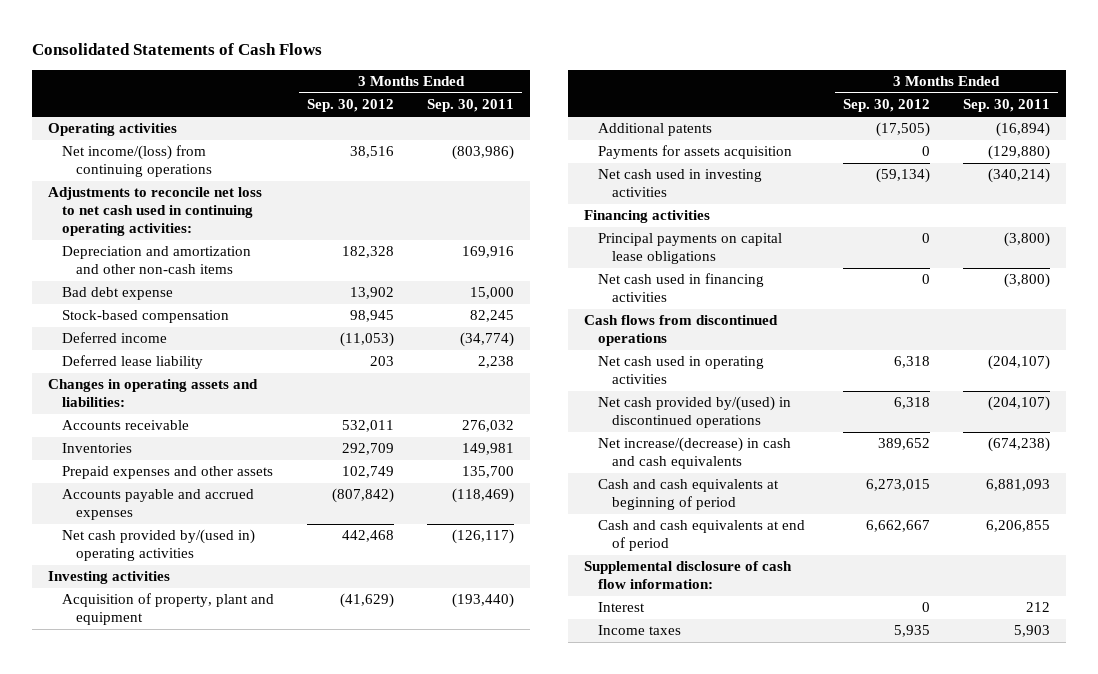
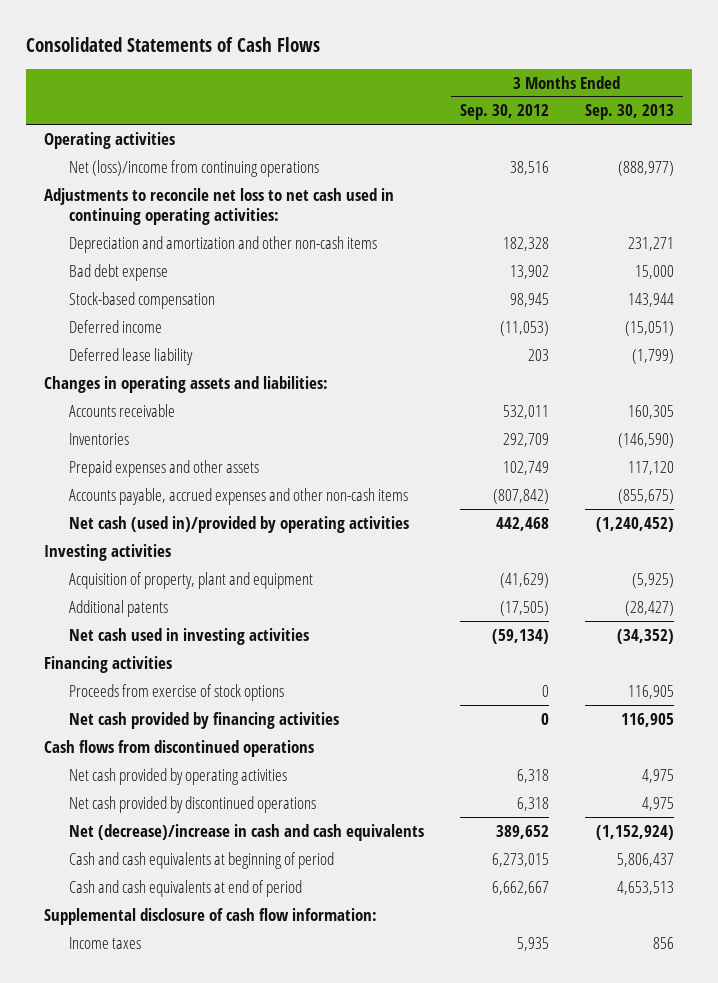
- | 3 Months Ended Sep. 30, 2012 | 3 Months Ended Sep. 30, 2011
+ | 3 Months Ended Sep. 30, 2012 | 3 Months Ended Sep. 30, 2013
- Net income/(loss) from continuing operations | 38,516 | (803,986)
+ Net (loss)/income from continuing operations | 38,516 | (888,977)
- Accounts payable and accrued expenses | (807,842) | (118,469)
- Net cash provided by/(used in) operating activities | 442,468 | (126,117)
+ Accounts payable, accrued expenses and other non-cash items | (807,842) | (855,675)
+ Net cash (used in)/provided by operating activities | 442,468 | (1,240,452)
- Payments for assets acquisition | 0 | (129,880)
- Principal payments on capital lease obligations | 0 | (3,800)
- Net cash used in financing activities | 0 | (3,800)
+ Proceeds from exercise of stock options | 0 | 116,905
+ Net cash provided by financing activities | 0 | 116,905
- Net cash used in operating activities | 6,318 | (204,107)
- Net cash provided by/(used) in discontinued operations | 6,318 | (204,107)
- Net increase/(decrease) in cash and cash equivalents | 389,652 | (674,238)
+ Net cash provided by operating activities | 6,318 | 4,975
+ Net cash provided by discontinued operations | 6,318 | 4,975
+ Net (decrease)/increase in cash and cash equivalents | 389,652 | (1,152,924)
- Interest | 0 | 212

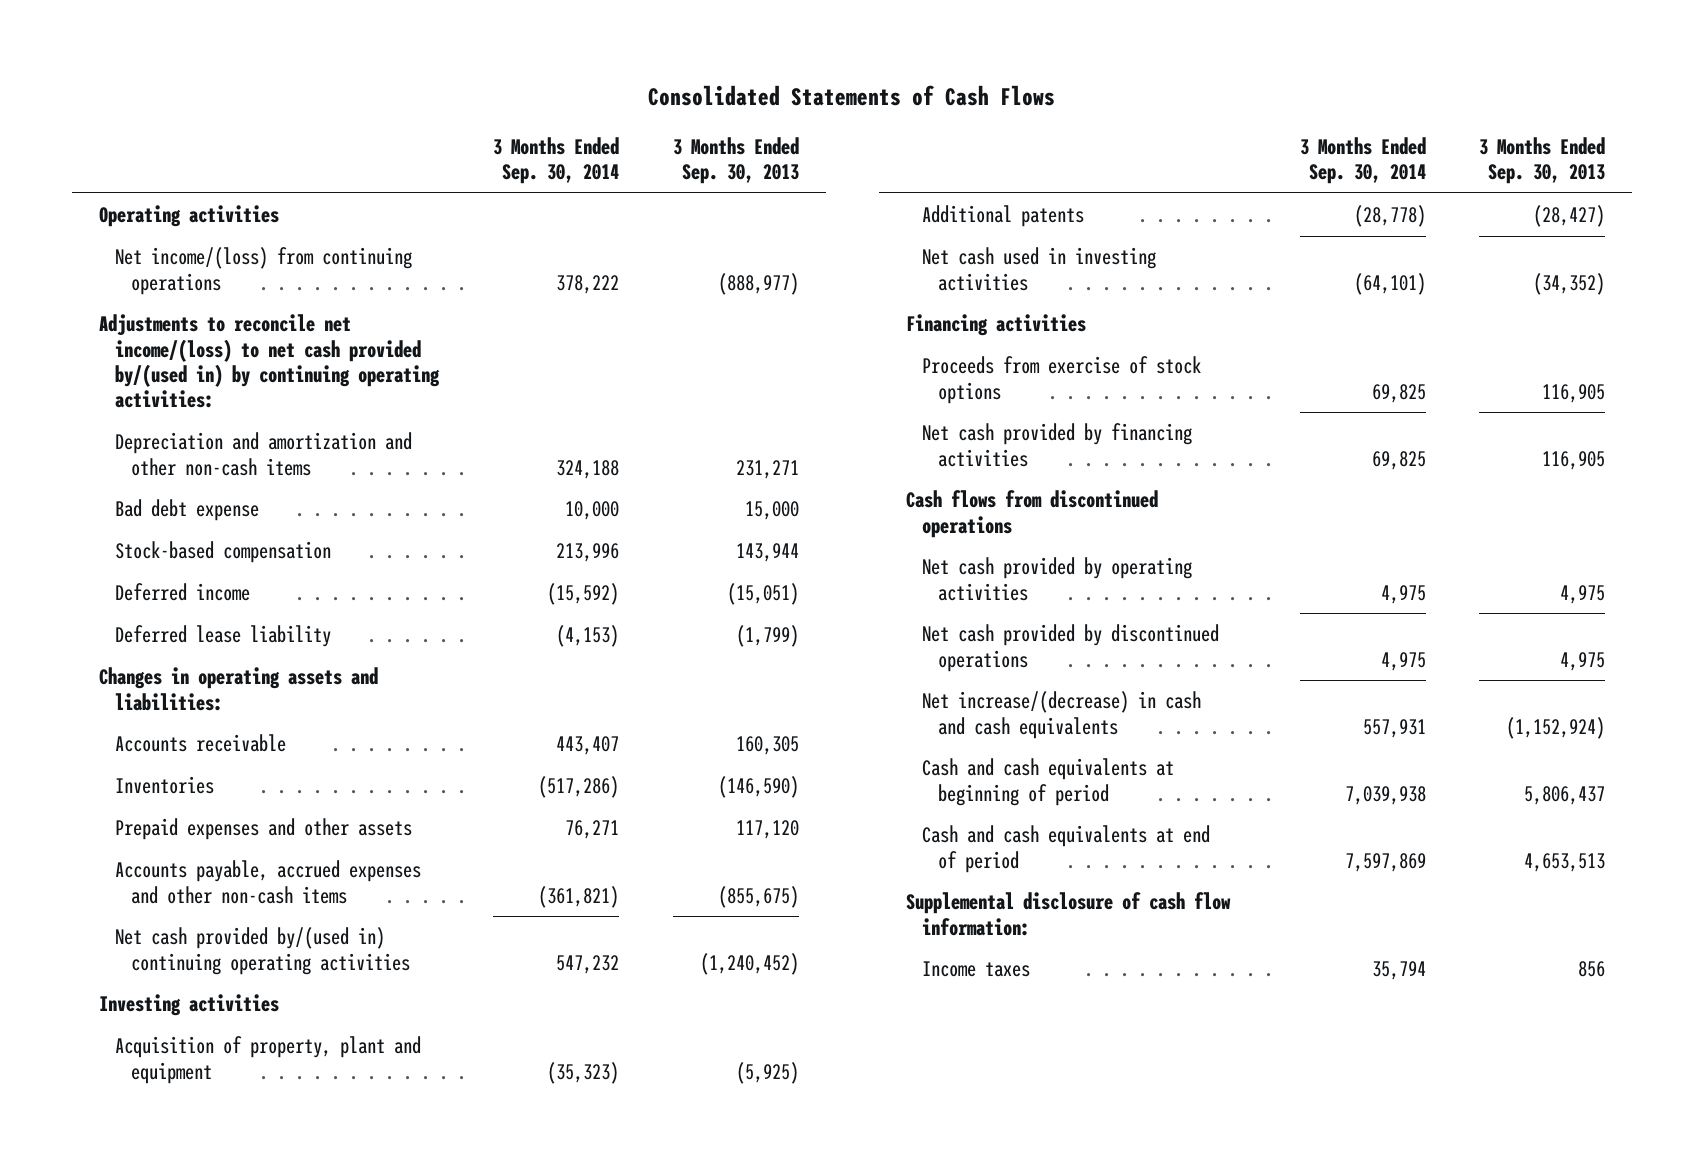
- | 3 Months Ended Sep. 30, 2012 | 3 Months Ended Sep. 30, 2013
+ | 3 Months Ended Sep. 30, 2014 | 3 Months Ended Sep. 30, 2013
- Net (loss)/income from continuing operations | 38,516 | (888,977)
- Adjustments to reconcile net loss to net cash used in continuing operating activities:
+ Net income/(loss) from continuing operations | 378,222 | (888,977)
+ Adjustments to reconcile net income/(loss) to net cash provided by/(used in) by continuing operating activities:
- Net cash (used in)/provided by operating activities | 442,468 | (1,240,452)
+ Net cash provided by/(used in) continuing operating activities | 547,232 | (1,240,452)
- Net (decrease)/increase in cash and cash equivalents | 389,652 | (1,152,924)
+ Net increase/(decrease) in cash and cash equivalents | 557,931 | (1,152,924)

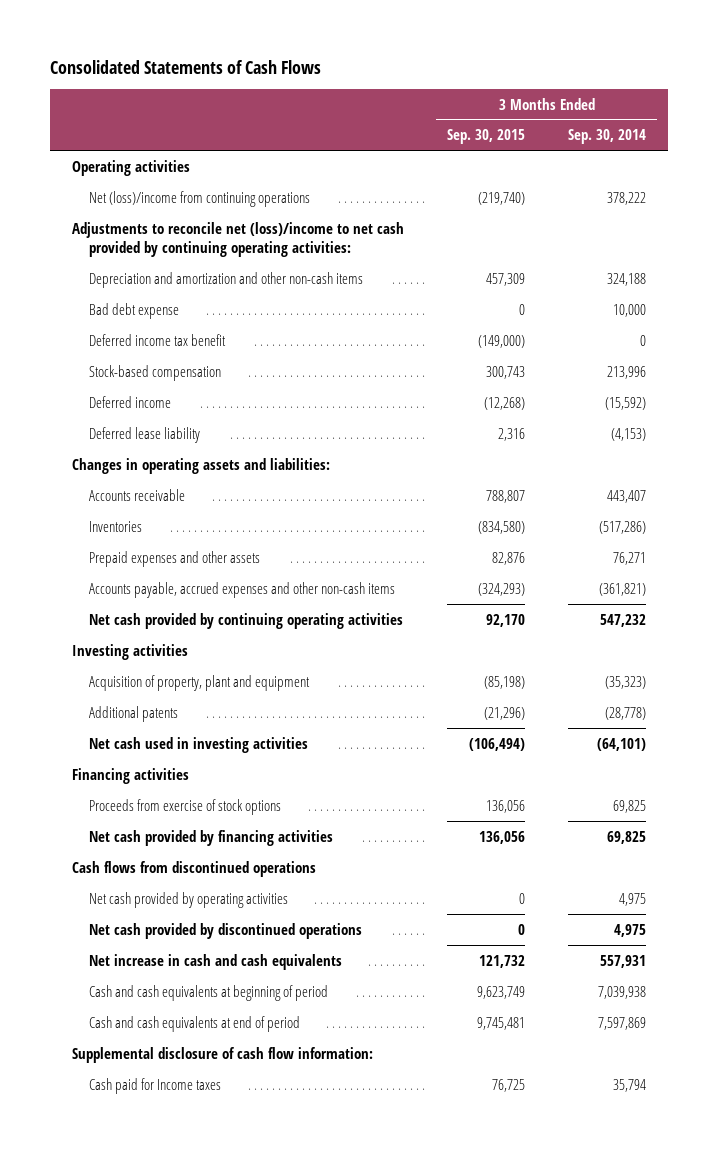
- | 3 Months Ended Sep. 30, 2014 | 3 Months Ended Sep. 30, 2013
+ | 3 Months Ended Sep. 30, 2015 | 3 Months Ended Sep. 30, 2014
- Net income/(loss) from continuing operations | 378,222 | (888,977)
- Adjustments to reconcile net income/(loss) to net cash provided by/(used in) by continuing operating activities:
+ Net (loss)/income from continuing operations | (219,740) | 378,222
+ Adjustments to reconcile net (loss)/income to net cash provided by continuing operating activities:
+ Deferred income tax benefit | (149,000) | 0
- Net cash provided by/(used in) continuing operating activities | 547,232 | (1,240,452)
+ Net cash provided by continuing operating activities | 92,170 | 547,232
- Net increase/(decrease) in cash and cash equivalents | 557,931 | (1,152,924)
+ Net increase in cash and cash equivalents | 121,732 | 557,931
- Income taxes | 35,794 | 856
+ Cash paid for Income taxes | 76,725 | 35,794

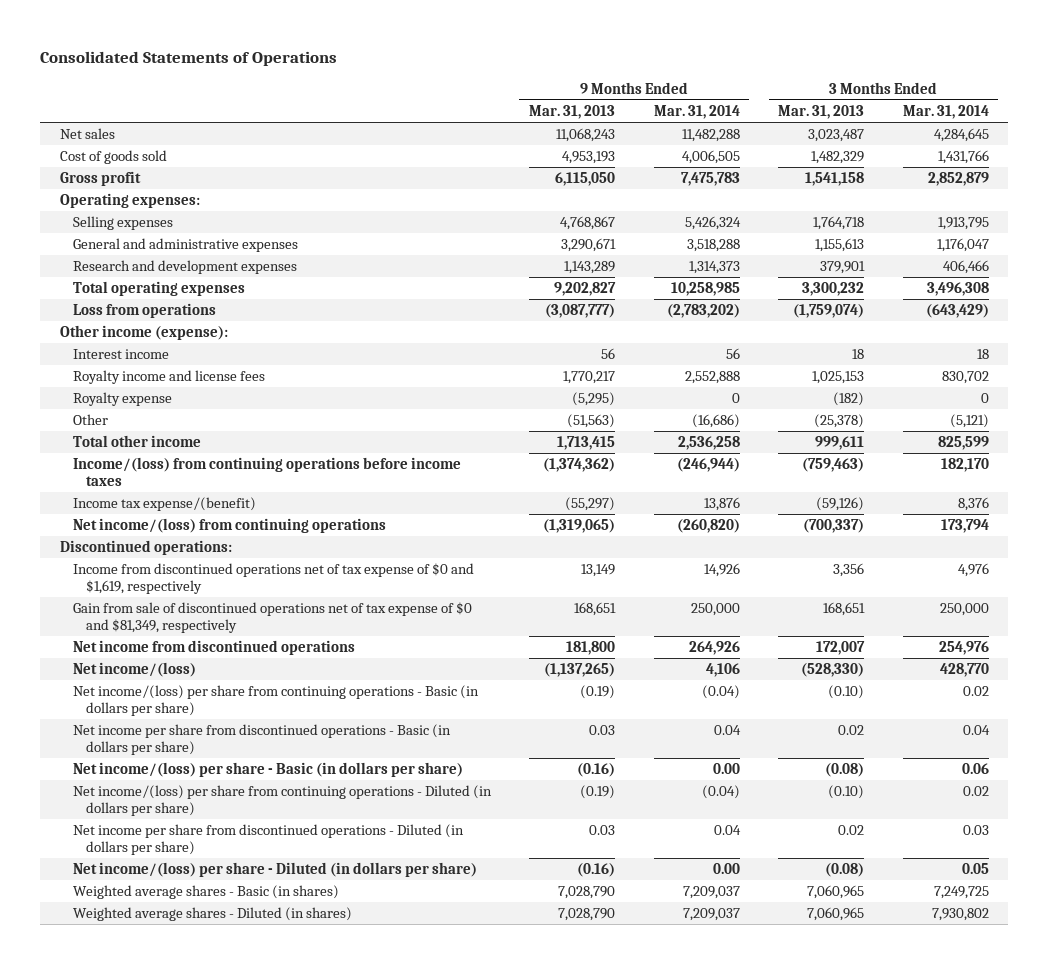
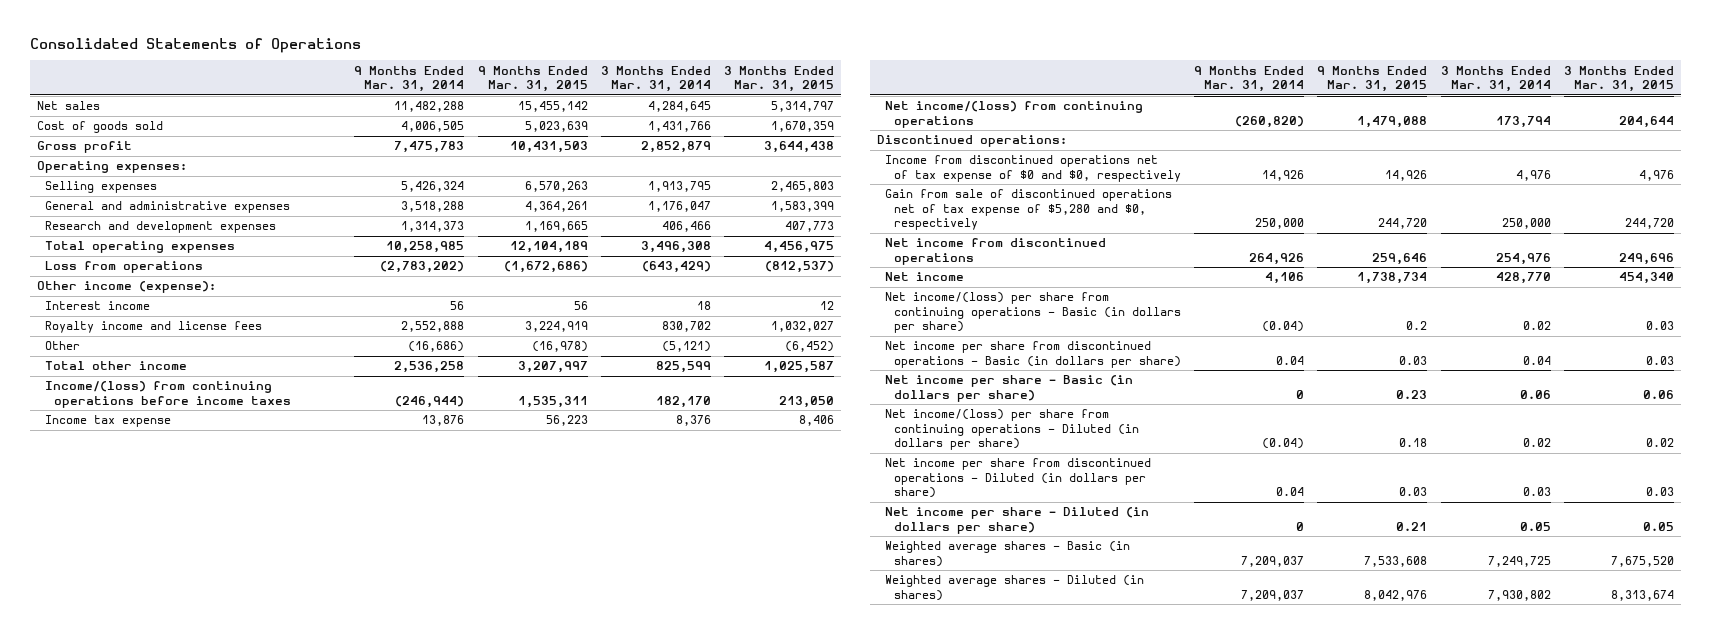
- | 9 Months Ended Mar. 31, 2013 | 9 Months Ended Mar. 31, 2014 | 3 Months Ended Mar. 31, 2013 | 3 Months Ended Mar. 31, 2014
+ | 9 Months Ended Mar. 31, 2014 | 9 Months Ended Mar. 31, 2015 | 3 Months Ended Mar. 31, 2014 | 3 Months Ended Mar. 31, 2015
- Royalty expense | (5,295) | 0 | (182) | 0
- Income tax expense/(benefit) | (55,297) | 13,876 | (59,126) | 8,376
+ Income tax expense | 13,876 | 56,223 | 8,376 | 8,406
- Income from discontinued operations net of tax expense of $0 and $1,619, respectively | 13,149 | 14,926 | 3,356 | 4,976
- Gain from sale of discontinued operations net of tax expense of $0 and $81,349, respectively | 168,651 | 250,000 | 168,651 | 250,000
+ Income from discontinued operations net of tax expense of $0 and $0, respectively | 14,926 | 14,926 | 4,976 | 4,976
+ Gain from sale of discontinued operations net of tax expense of $5,280 and $0, respectively | 250,000 | 244,720 | 250,000 | 244,720
- Net income/(loss) | (1,137,265) | 4,106 | (528,330) | 428,770
+ Net income | 4,106 | 1,738,734 | 428,770 | 454,340
- Net income/(loss) per share - Basic (in dollars per share) | (0.16) | 0.00 | (0.08) | 0.06
+ Net income per share - Basic (in dollars per share) | 0 | 0.23 | 0.06 | 0.06
- Net income/(loss) per share - Diluted (in dollars per share) | (0.16) | 0.00 | (0.08) | 0.05
+ Net income per share - Diluted (in dollars per share) | 0 | 0.21 | 0.05 | 0.05

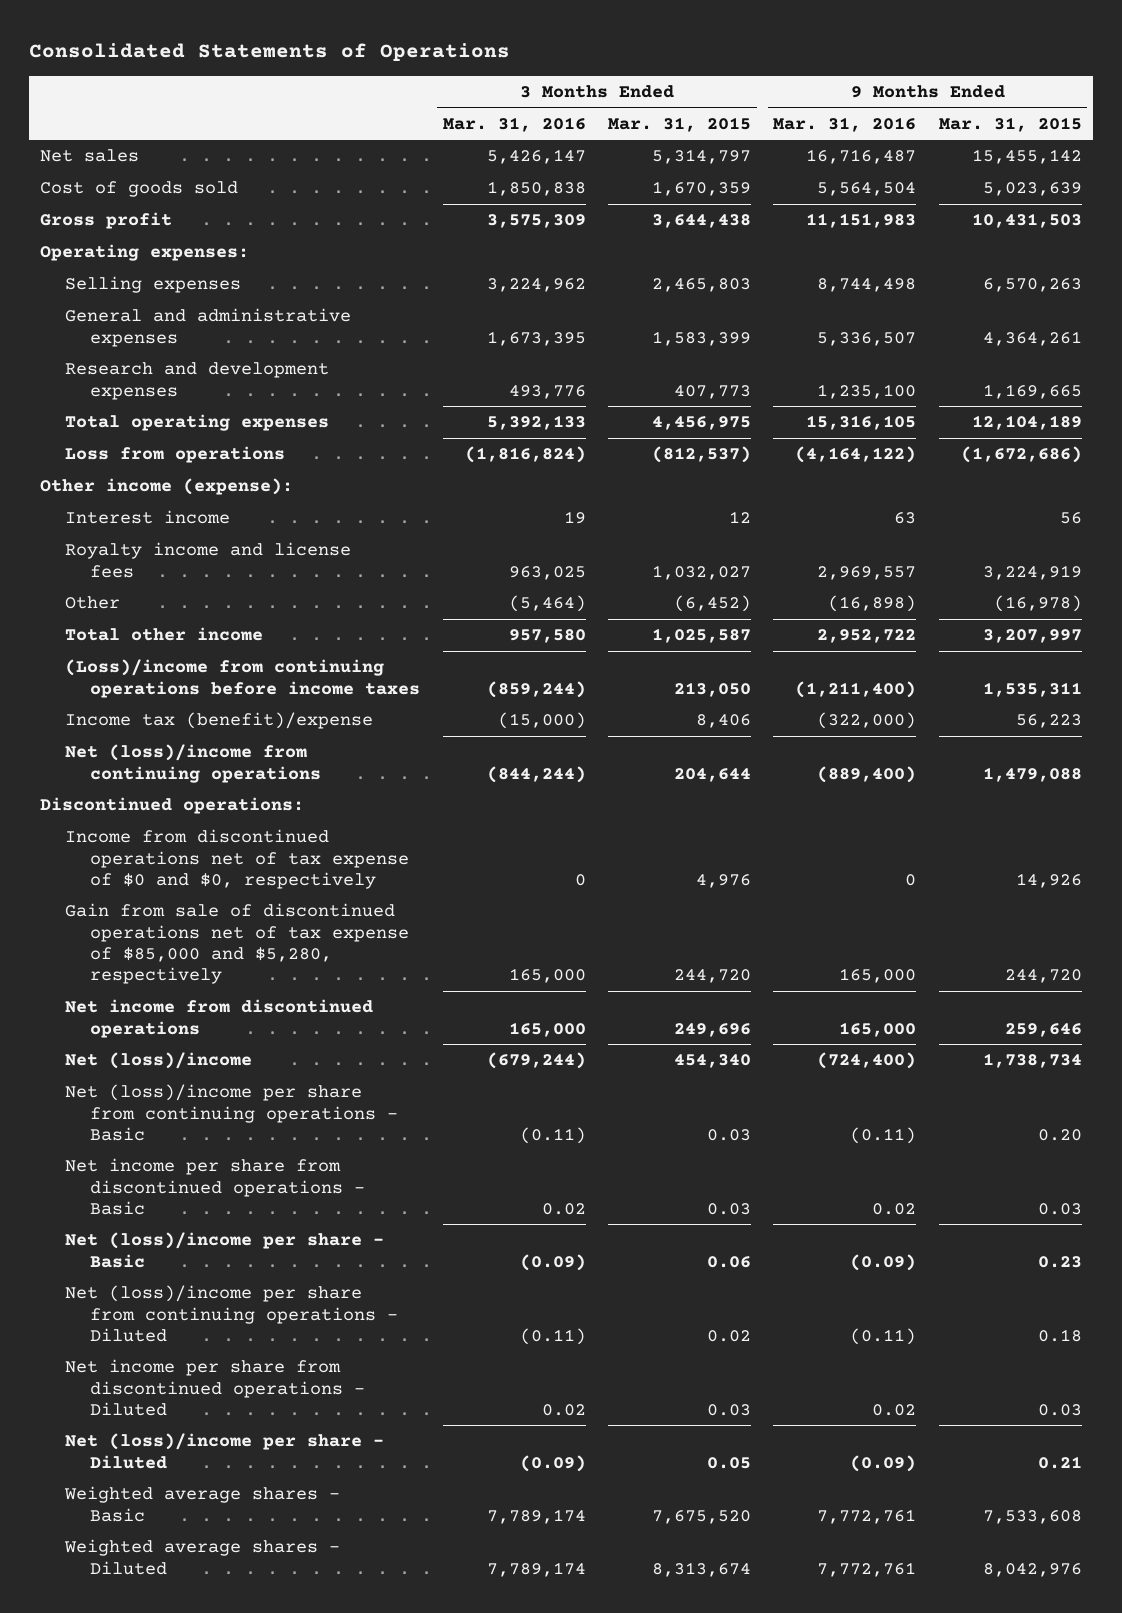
- | 9 Months Ended Mar. 31, 2014 | 9 Months Ended Mar. 31, 2015 | 3 Months Ended Mar. 31, 2014 | 3 Months Ended Mar. 31, 2015
+ | 3 Months Ended Mar. 31, 2016 | 3 Months Ended Mar. 31, 2015 | 9 Months Ended Mar. 31, 2016 | 9 Months Ended Mar. 31, 2015
- Income/(loss) from continuing operations before income taxes | (246,944) | 1,535,311 | 182,170 | 213,050
- Income tax expense | 13,876 | 56,223 | 8,376 | 8,406
- Net income/(loss) from continuing operations | (260,820) | 1,479,088 | 173,794 | 204,644
+ (Loss)/income from continuing operations before income taxes | (859,244) | 213,050 | (1,211,400) | 1,535,311
+ Income tax (benefit)/expense | (15,000) | 8,406 | (322,000) | 56,223
+ Net (loss)/income from continuing operations | (844,244) | 204,644 | (889,400) | 1,479,088
- Gain from sale of discontinued operations net of tax expense of $5,280 and $0, respectively | 250,000 | 244,720 | 250,000 | 244,720
+ Gain from sale of discontinued operations net of tax expense of $85,000 and $5,280, respectively | 165,000 | 244,720 | 165,000 | 244,720
- Net income | 4,106 | 1,738,734 | 428,770 | 454,340
- Net income/(loss) per share from continuing operations - Basic (in dollars per share) | (0.04) | 0.2 | 0.02 | 0.03
- Net income per share from discontinued operations - Basic (in dollars per share) | 0.04 | 0.03 | 0.04 | 0.03
- Net income per share - Basic (in dollars per share) | 0 | 0.23 | 0.06 | 0.06
- Net income/(loss) per share from continuing operations - Diluted (in dollars per share) | (0.04) | 0.18 | 0.02 | 0.02
- Net income per share from discontinued operations - Diluted (in dollars per share) | 0.04 | 0.03 | 0.03 | 0.03
- Net income per share - Diluted (in dollars per share) | 0 | 0.21 | 0.05 | 0.05
- Weighted average shares - Basic (in shares) | 7,209,037 | 7,533,608 | 7,249,725 | 7,675,520
- Weighted average shares - Diluted (in shares) | 7,209,037 | 8,042,976 | 7,930,802 | 8,313,674
+ Net (loss)/income | (679,244) | 454,340 | (724,400) | 1,738,734
+ Net (loss)/income per share from continuing operations - Basic | (0.11) | 0.03 | (0.11) | 0.20
+ Net income per share from discontinued operations - Basic | 0.02 | 0.03 | 0.02 | 0.03
+ Net (loss)/income per share - Basic | (0.09) | 0.06 | (0.09) | 0.23
+ Net (loss)/income per share from continuing operations - Diluted | (0.11) | 0.02 | (0.11) | 0.18
+ Net income per share from discontinued operations - Diluted | 0.02 | 0.03 | 0.02 | 0.03
+ Net (loss)/income per share - Diluted | (0.09) | 0.05 | (0.09) | 0.21
+ Weighted average shares - Basic | 7,789,174 | 7,675,520 | 7,772,761 | 7,533,608
+ Weighted average shares - Diluted | 7,789,174 | 8,313,674 | 7,772,761 | 8,042,976

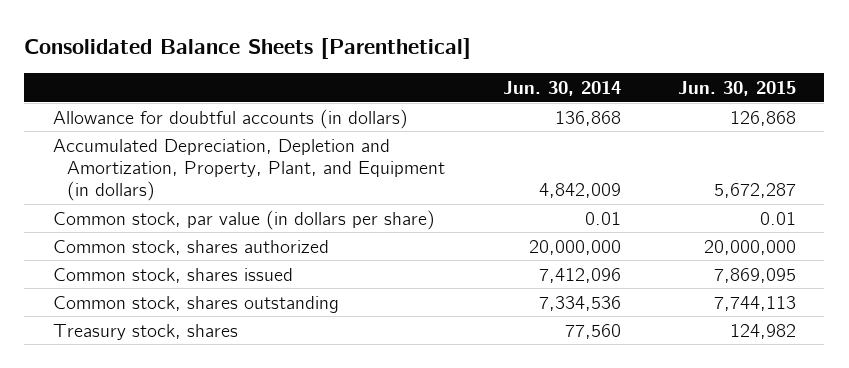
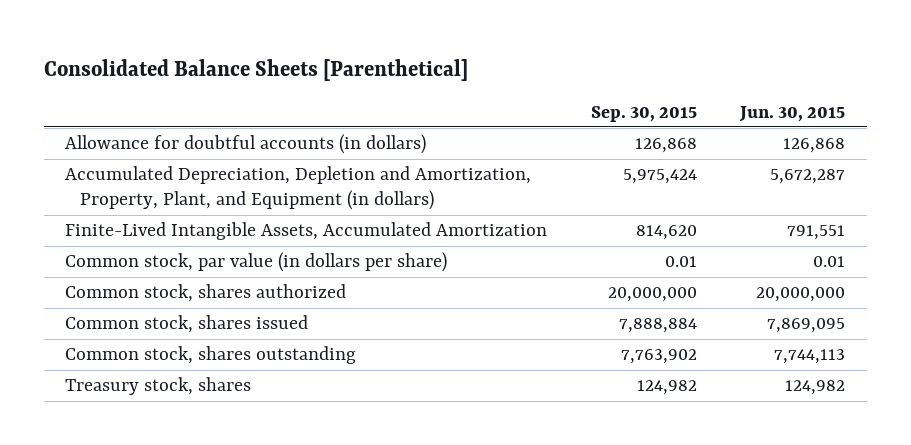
- | Jun. 30, 2014 | Jun. 30, 2015
+ | Sep. 30, 2015 | Jun. 30, 2015
+ Finite-Lived Intangible Assets, Accumulated Amortization | 814,620 | 791,551

